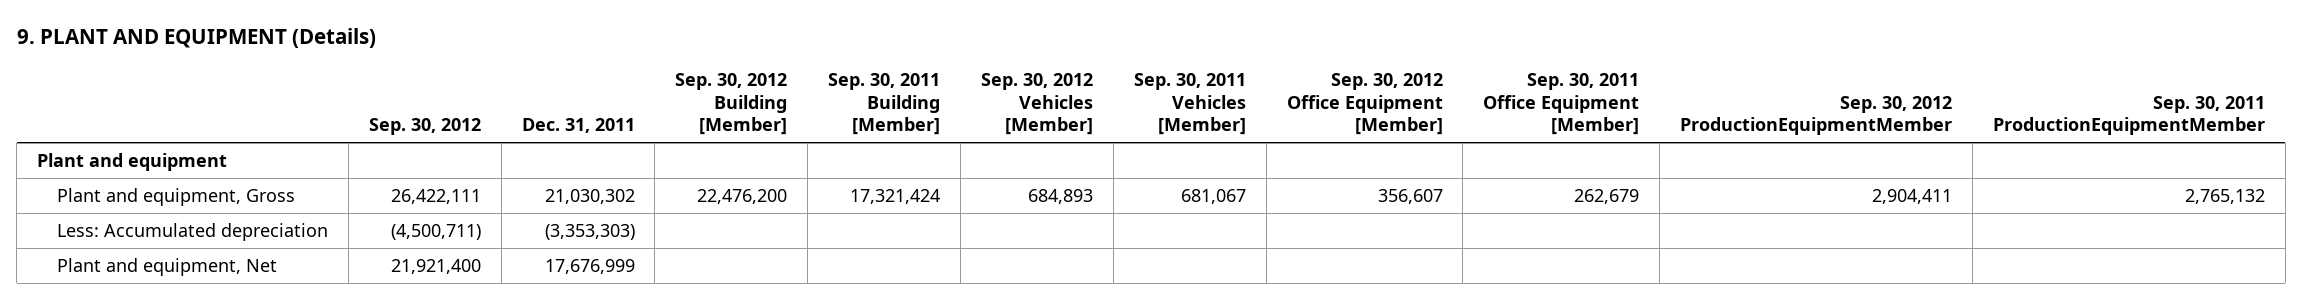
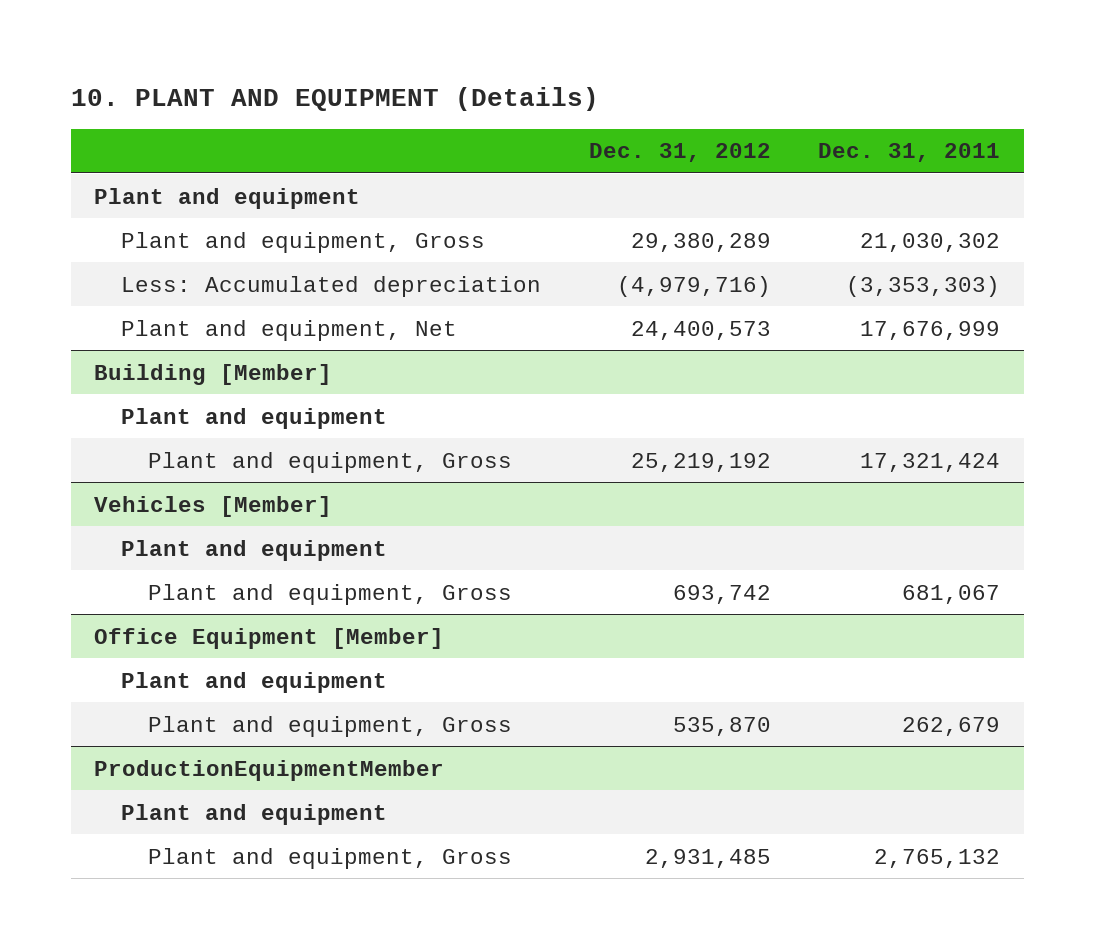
- 9. PLANT AND EQUIPMENT (Details)
+ 10. PLANT AND EQUIPMENT (Details)
- | Sep. 30, 2012 | Dec. 31, 2011 | Sep. 30, 2012 Building [Member] | Sep. 30, 2011 Building [Member] | Sep. 30, 2012 Vehicles [Member] | Sep. 30, 2011 Vehicles [Member] | Sep. 30, 2012 Office Equipment [Member] | Sep. 30, 2011 Office Equipment [Member] | Sep. 30, 2012 ProductionEquipmentMember | Sep. 30, 2011 ProductionEquipmentMember
+ | Dec. 31, 2012 | Dec. 31, 2011
+ Building [Member]
+ Plant and equipment
+ Plant and equipment, Gross | 25,219,192 | 17,321,424
+ Vehicles [Member]
+ Plant and equipment
+ Plant and equipment, Gross | 693,742 | 681,067
+ Office Equipment [Member]
+ Plant and equipment
+ Plant and equipment, Gross | 535,870 | 262,679
+ ProductionEquipmentMember
+ Plant and equipment
+ Plant and equipment, Gross | 2,931,485 | 2,765,132

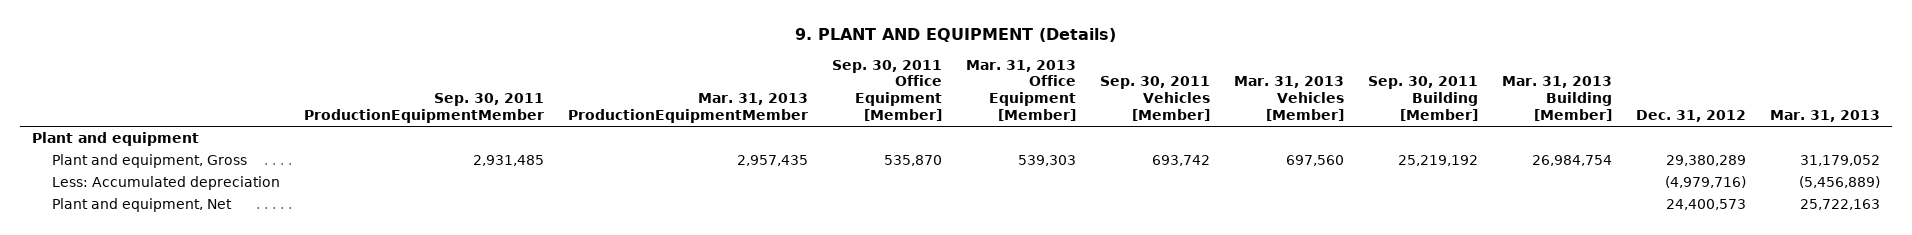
- 10. PLANT AND EQUIPMENT (Details)
+ 9. PLANT AND EQUIPMENT (Details)
- | Dec. 31, 2012 | Dec. 31, 2011
+ | Sep. 30, 2011 ProductionEquipmentMember | Mar. 31, 2013 ProductionEquipmentMember | Sep. 30, 2011 Office Equipment [Member] | Mar. 31, 2013 Office Equipment [Member] | Sep. 30, 2011 Vehicles [Member] | Mar. 31, 2013 Vehicles [Member] | Sep. 30, 2011 Building [Member] | Mar. 31, 2013 Building [Member] | Dec. 31, 2012 | Mar. 31, 2013
- Building [Member]
- Plant and equipment
- Plant and equipment, Gross | 25,219,192 | 17,321,424
- Vehicles [Member]
- Plant and equipment
- Plant and equipment, Gross | 693,742 | 681,067
- Office Equipment [Member]
- Plant and equipment
- Plant and equipment, Gross | 535,870 | 262,679
- ProductionEquipmentMember
- Plant and equipment
- Plant and equipment, Gross | 2,931,485 | 2,765,132

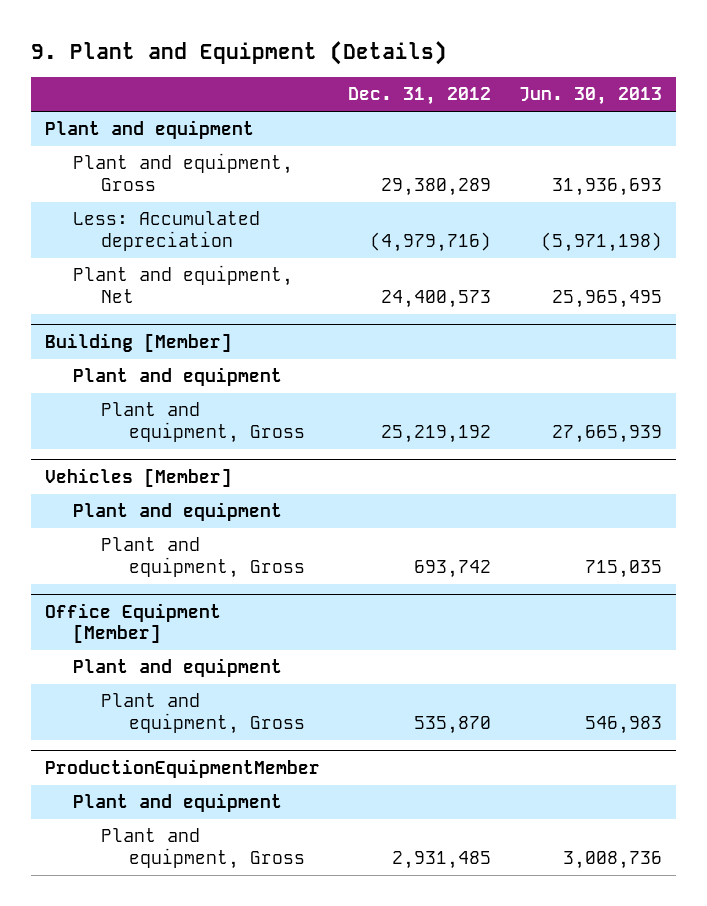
- 9. PLANT AND EQUIPMENT (Details)
+ 9. Plant and Equipment (Details)
- | Sep. 30, 2011 ProductionEquipmentMember | Mar. 31, 2013 ProductionEquipmentMember | Sep. 30, 2011 Office Equipment [Member] | Mar. 31, 2013 Office Equipment [Member] | Sep. 30, 2011 Vehicles [Member] | Mar. 31, 2013 Vehicles [Member] | Sep. 30, 2011 Building [Member] | Mar. 31, 2013 Building [Member] | Dec. 31, 2012 | Mar. 31, 2013
+ | Dec. 31, 2012 | Jun. 30, 2013
+ Building [Member]
+ Plant and equipment
+ Plant and equipment, Gross | 25,219,192 | 27,665,939
+ Vehicles [Member]
+ Plant and equipment
+ Plant and equipment, Gross | 693,742 | 715,035
+ Office Equipment [Member]
+ Plant and equipment
+ Plant and equipment, Gross | 535,870 | 546,983
+ ProductionEquipmentMember
+ Plant and equipment
+ Plant and equipment, Gross | 2,931,485 | 3,008,736

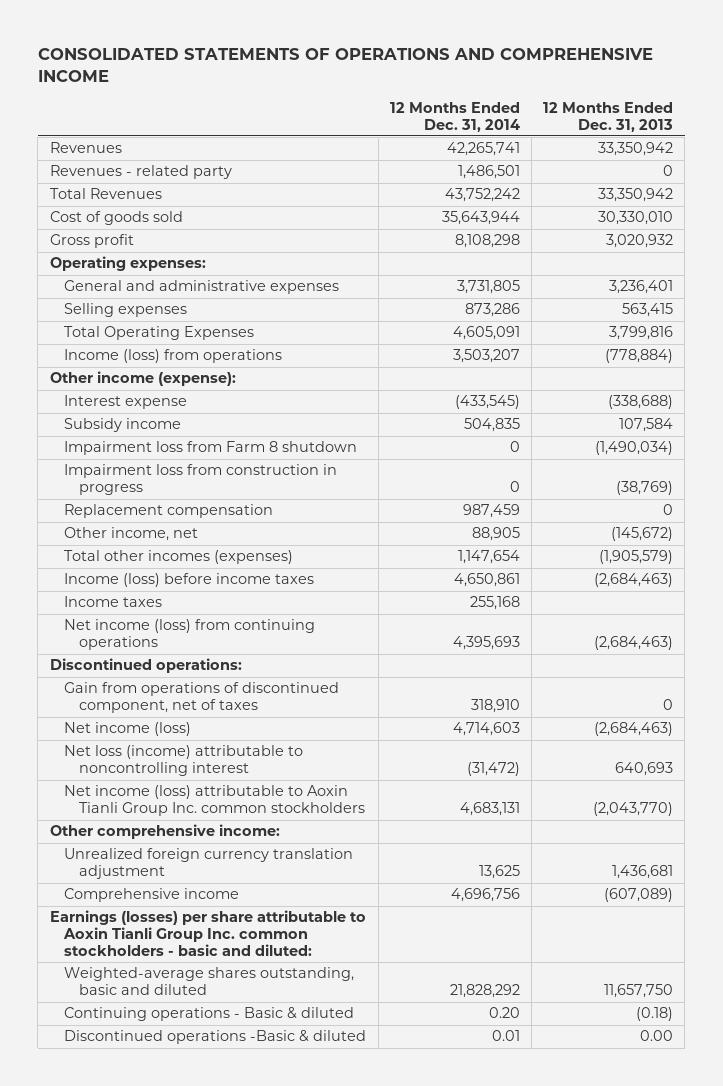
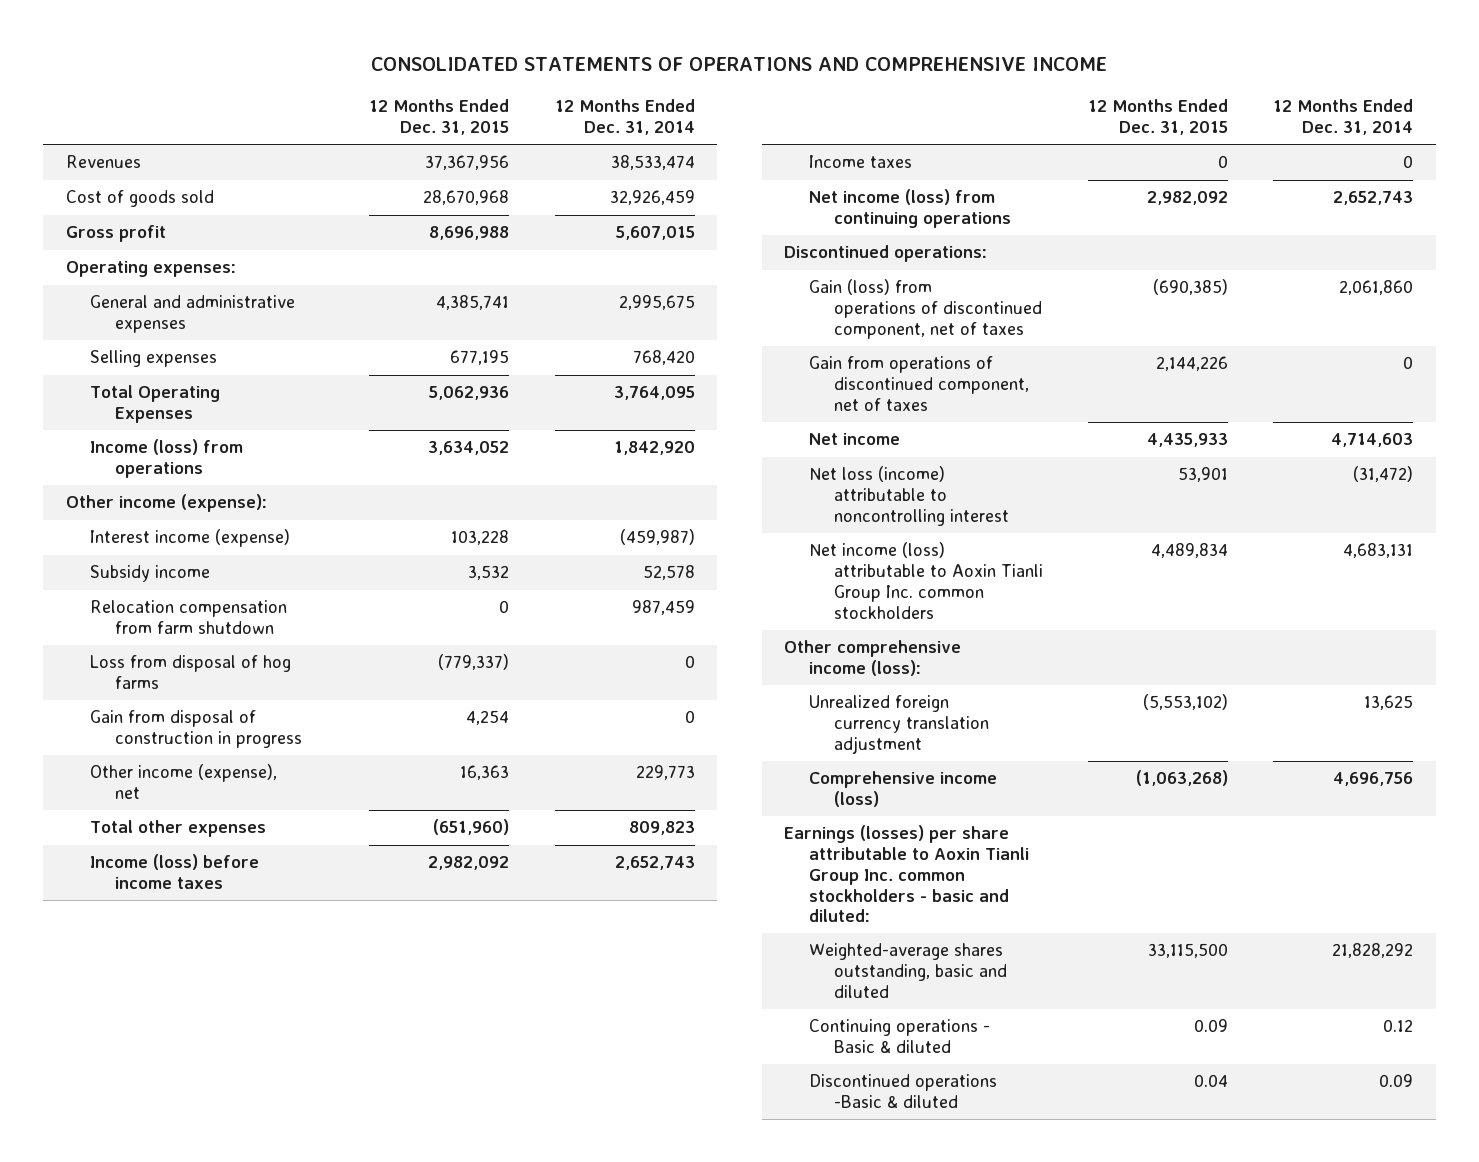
- | 12 Months Ended Dec. 31, 2014 | 12 Months Ended Dec. 31, 2013
+ | 12 Months Ended Dec. 31, 2015 | 12 Months Ended Dec. 31, 2014
- Revenues | 42,265,741 | 33,350,942
- Revenues - related party | 1,486,501 | 0
- Total Revenues | 43,752,242 | 33,350,942
- Cost of goods sold | 35,643,944 | 30,330,010
- Gross profit | 8,108,298 | 3,020,932
+ Revenues | 37,367,956 | 38,533,474
+ Cost of goods sold | 28,670,968 | 32,926,459
+ Gross profit | 8,696,988 | 5,607,015
- General and administrative expenses | 3,731,805 | 3,236,401
- Selling expenses | 873,286 | 563,415
- Total Operating Expenses | 4,605,091 | 3,799,816
- Income (loss) from operations | 3,503,207 | (778,884)
+ General and administrative expenses | 4,385,741 | 2,995,675
+ Selling expenses | 677,195 | 768,420
+ Total Operating Expenses | 5,062,936 | 3,764,095
+ Income (loss) from operations | 3,634,052 | 1,842,920
- Interest expense | (433,545) | (338,688)
- Subsidy income | 504,835 | 107,584
- Impairment loss from Farm 8 shutdown | 0 | (1,490,034)
- Impairment loss from construction in progress | 0 | (38,769)
- Replacement compensation | 987,459 | 0
- Other income, net | 88,905 | (145,672)
- Total other incomes (expenses) | 1,147,654 | (1,905,579)
- Income (loss) before income taxes | 4,650,861 | (2,684,463)
- Income taxes | 255,168 |
- Net income (loss) from continuing operations | 4,395,693 | (2,684,463)
+ Interest income (expense) | 103,228 | (459,987)
+ Subsidy income | 3,532 | 52,578
+ Relocation compensation from farm shutdown | 0 | 987,459
+ Loss from disposal of hog farms | (779,337) | 0
+ Gain from disposal of construction in progress | 4,254 | 0
+ Other income (expense), net | 16,363 | 229,773
+ Total other expenses | (651,960) | 809,823
+ Income (loss) before income taxes | 2,982,092 | 2,652,743
+ Income taxes | 0 | 0
+ Net income (loss) from continuing operations | 2,982,092 | 2,652,743
- Gain from operations of discontinued component, net of taxes | 318,910 | 0
- Net income (loss) | 4,714,603 | (2,684,463)
+ Gain (loss) from operations of discontinued component, net of taxes | (690,385) | 2,061,860
+ Gain from operations of discontinued component, net of taxes | 2,144,226 | 0
+ Net income | 4,435,933 | 4,714,603
- Other comprehensive income:
+ Other comprehensive income (loss):
- Comprehensive income | 4,696,756 | (607,089)
+ Comprehensive income (loss) | (1,063,268) | 4,696,756
- Continuing operations - Basic & diluted | 0.20 | (0.18)
- Discontinued operations -Basic & diluted | 0.01 | 0.00
+ Continuing operations - Basic & diluted | 0.09 | 0.12
+ Discontinued operations -Basic & diluted | 0.04 | 0.09

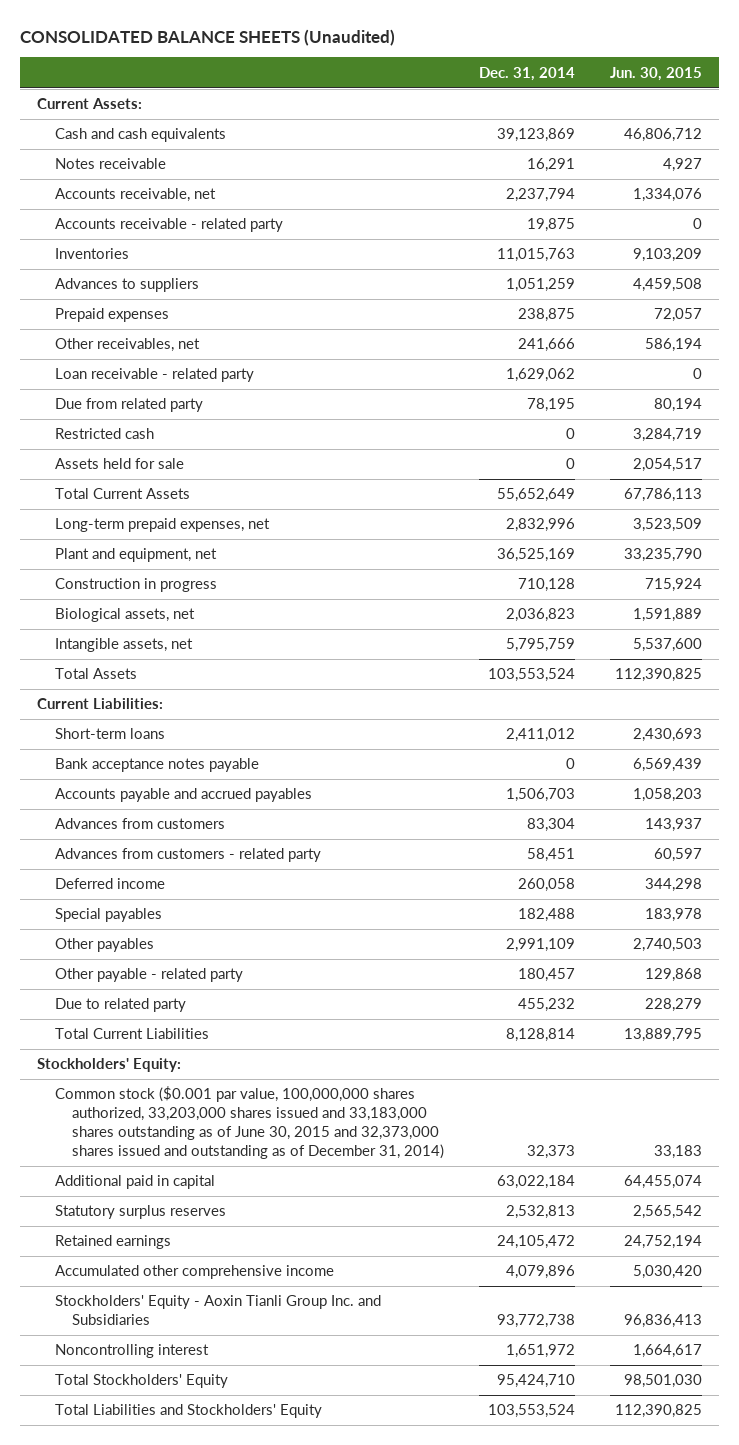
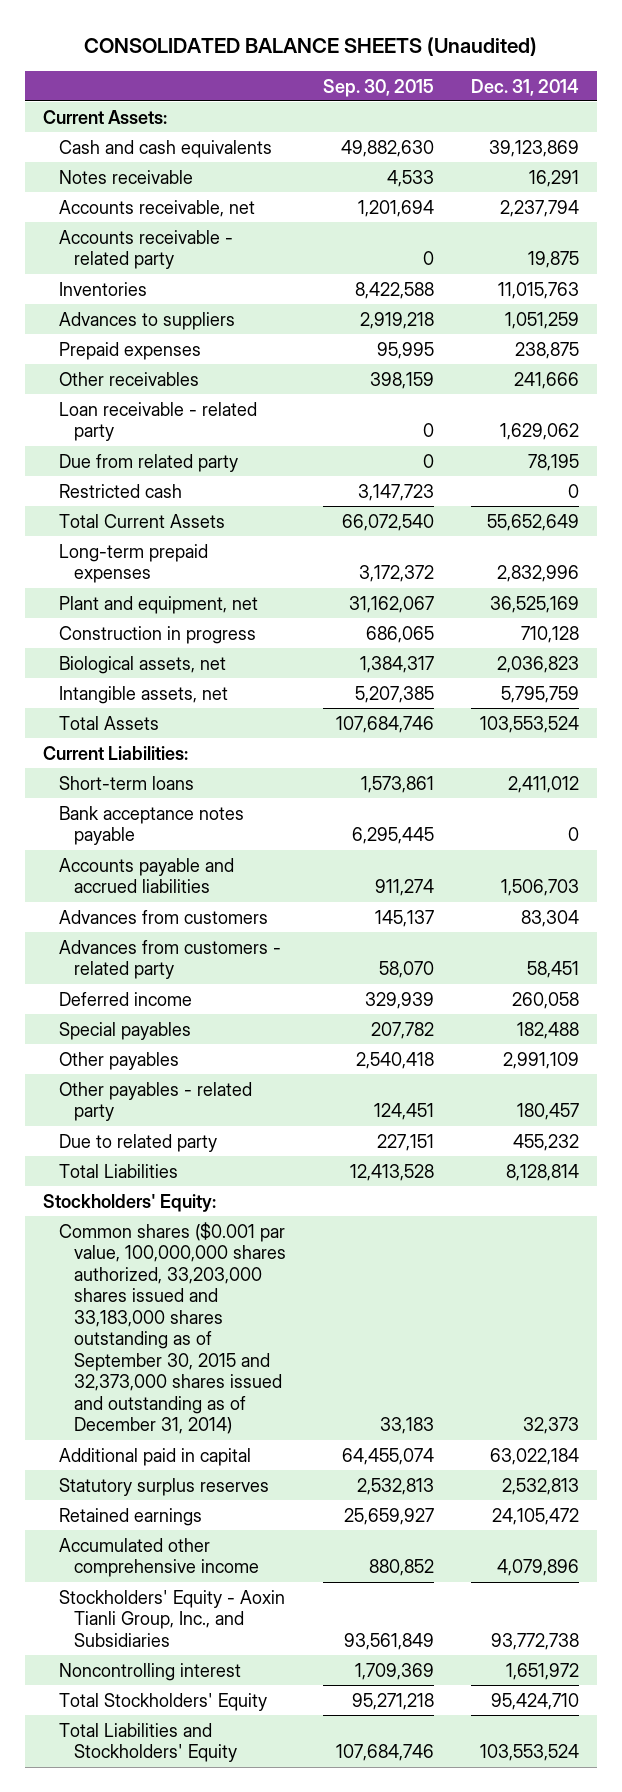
- | Dec. 31, 2014 | Jun. 30, 2015
+ | Sep. 30, 2015 | Dec. 31, 2014
- Other receivables, net | 241,666 | 586,194
+ Other receivables | 398,159 | 241,666
- Assets held for sale | 0 | 2,054,517
- Long-term prepaid expenses, net | 2,832,996 | 3,523,509
+ Long-term prepaid expenses | 3,172,372 | 2,832,996
- Accounts payable and accrued payables | 1,506,703 | 1,058,203
+ Accounts payable and accrued liabilities | 911,274 | 1,506,703
- Other payable - related party | 180,457 | 129,868
+ Other payables - related party | 124,451 | 180,457
- Total Current Liabilities | 8,128,814 | 13,889,795
+ Total Liabilities | 12,413,528 | 8,128,814
- Common stock ($0.001 par value, 100,000,000 shares authorized, 33,203,000 shares issued and 33,183,000 shares outstanding as of June 30, 2015 and 32,373,000 shares issued and outstanding as of December 31, 2014) | 32,373 | 33,183
+ Common shares ($0.001 par value, 100,000,000 shares authorized, 33,203,000 shares issued and 33,183,000 shares outstanding as of September 30, 2015 and 32,373,000 shares issued and outstanding as of December 31, 2014) | 33,183 | 32,373
- Stockholders' Equity - Aoxin Tianli Group Inc. and Subsidiaries | 93,772,738 | 96,836,413
+ Stockholders' Equity - Aoxin Tianli Group, Inc., and Subsidiaries | 93,561,849 | 93,772,738

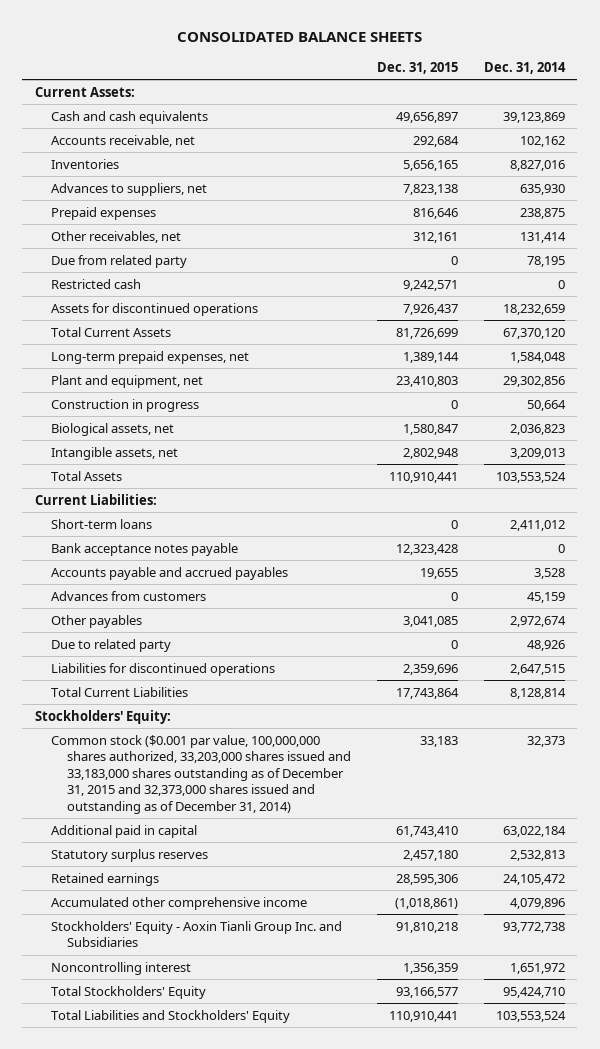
- CONSOLIDATED BALANCE SHEETS (Unaudited)
+ CONSOLIDATED BALANCE SHEETS
- | Sep. 30, 2015 | Dec. 31, 2014
+ | Dec. 31, 2015 | Dec. 31, 2014
- Notes receivable | 4,533 | 16,291
- Accounts receivable, net | 1,201,694 | 2,237,794
- Accounts receivable - related party | 0 | 19,875
- Inventories | 8,422,588 | 11,015,763
- Advances to suppliers | 2,919,218 | 1,051,259
+ Accounts receivable, net | 292,684 | 102,162
+ Inventories | 5,656,165 | 8,827,016
+ Advances to suppliers, net | 7,823,138 | 635,930
- Other receivables | 398,159 | 241,666
- Loan receivable - related party | 0 | 1,629,062
+ Other receivables, net | 312,161 | 131,414
- Total Current Assets | 66,072,540 | 55,652,649
- Long-term prepaid expenses | 3,172,372 | 2,832,996
- Plant and equipment, net | 31,162,067 | 36,525,169
- Construction in progress | 686,065 | 710,128
+ Assets for discontinued operations | 7,926,437 | 18,232,659
+ Total Current Assets | 81,726,699 | 67,370,120
+ Long-term prepaid expenses, net | 1,389,144 | 1,584,048
+ Plant and equipment, net | 23,410,803 | 29,302,856
+ Construction in progress | 0 | 50,664
- Intangible assets, net | 5,207,385 | 5,795,759
+ Intangible assets, net | 2,802,948 | 3,209,013
- Accounts payable and accrued liabilities | 911,274 | 1,506,703
- Advances from customers | 145,137 | 83,304
- Advances from customers - related party | 58,070 | 58,451
- Deferred income | 329,939 | 260,058
- Special payables | 207,782 | 182,488
- Other payables | 2,540,418 | 2,991,109
- Other payables - related party | 124,451 | 180,457
- Due to related party | 227,151 | 455,232
- Total Liabilities | 12,413,528 | 8,128,814
+ Accounts payable and accrued payables | 19,655 | 3,528
+ Advances from customers | 0 | 45,159
+ Other payables | 3,041,085 | 2,972,674
+ Due to related party | 0 | 48,926
+ Liabilities for discontinued operations | 2,359,696 | 2,647,515
+ Total Current Liabilities | 17,743,864 | 8,128,814
- Common shares ($0.001 par value, 100,000,000 shares authorized, 33,203,000 shares issued and 33,183,000 shares outstanding as of September 30, 2015 and 32,373,000 shares issued and outstanding as of December 31, 2014) | 33,183 | 32,373
+ Common stock ($0.001 par value, 100,000,000 shares authorized, 33,203,000 shares issued and 33,183,000 shares outstanding as of December 31, 2015 and 32,373,000 shares issued and outstanding as of December 31, 2014) | 33,183 | 32,373
- Stockholders' Equity - Aoxin Tianli Group, Inc., and Subsidiaries | 93,561,849 | 93,772,738
+ Stockholders' Equity - Aoxin Tianli Group Inc. and Subsidiaries | 91,810,218 | 93,772,738

